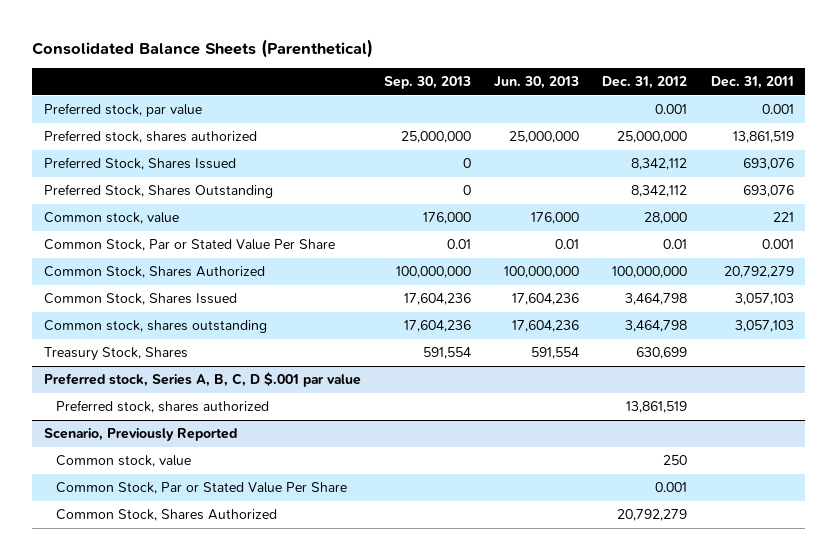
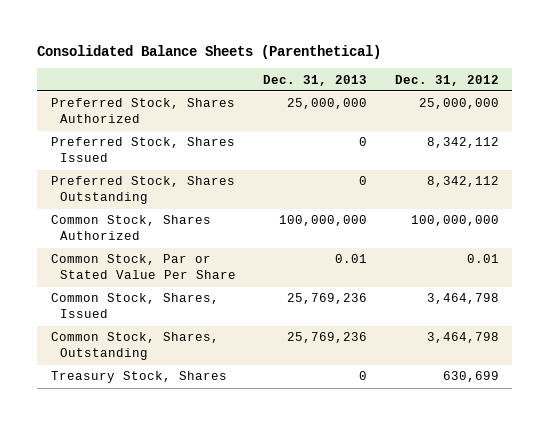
- | Sep. 30, 2013 | Jun. 30, 2013 | Dec. 31, 2012 | Dec. 31, 2011
+ | Dec. 31, 2013 | Dec. 31, 2012
- Preferred stock, par value | | | 0.001 | 0.001
- Preferred stock, shares authorized | 25,000,000 | 25,000,000 | 25,000,000 | 13,861,519
+ Preferred Stock, Shares Authorized | 25,000,000 | 25,000,000
- Common stock, value | 176,000 | 176,000 | 28,000 | 221
- Common Stock, Shares Issued | 17,604,236 | 17,604,236 | 3,464,798 | 3,057,103
- Common stock, shares outstanding | 17,604,236 | 17,604,236 | 3,464,798 | 3,057,103
moved down: Common Stock, Par or Stated Value Per Share | 0.01 | 0.01
+ Common Stock, Shares, Issued | 25,769,236 | 3,464,798
+ Common Stock, Shares, Outstanding | 25,769,236 | 3,464,798
- Preferred stock, Series A, B, C, D $.001 par value
- Preferred stock, shares authorized | | | 13,861,519 |
- Scenario, Previously Reported
- Common stock, value | | | 250 |
- Common Stock, Par or Stated Value Per Share | | | 0.001 |
- Common Stock, Shares Authorized | | | 20,792,279 |

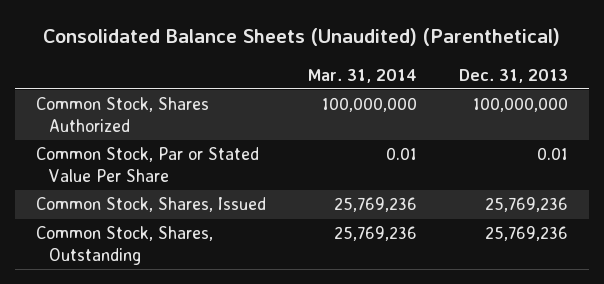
- Consolidated Balance Sheets (Parenthetical)
+ Consolidated Balance Sheets (Unaudited) (Parenthetical)
- | Dec. 31, 2013 | Dec. 31, 2012
+ | Mar. 31, 2014 | Dec. 31, 2013
- Preferred Stock, Shares Authorized | 25,000,000 | 25,000,000
- Preferred Stock, Shares Issued | 0 | 8,342,112
- Preferred Stock, Shares Outstanding | 0 | 8,342,112
- Treasury Stock, Shares | 0 | 630,699

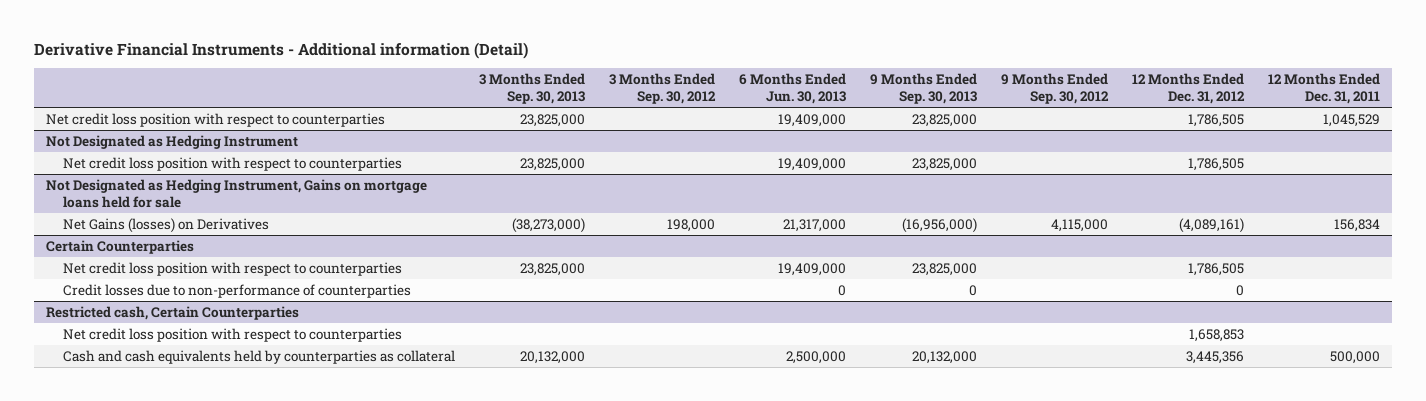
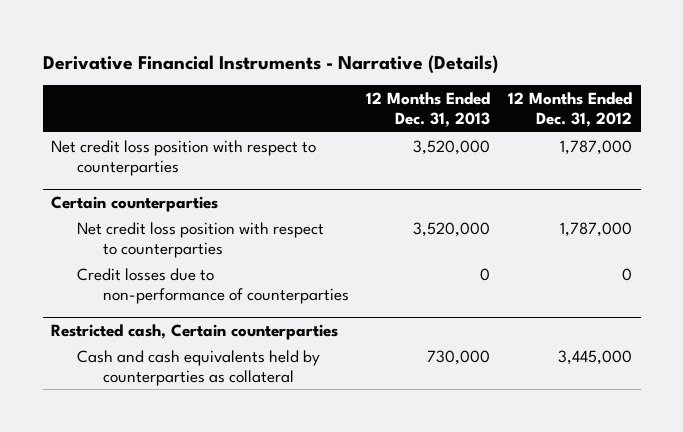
- Derivative Financial Instruments - Additional information (Detail)
+ Derivative Financial Instruments - Narrative (Details)
- | 3 Months Ended Sep. 30, 2013 | 3 Months Ended Sep. 30, 2012 | 6 Months Ended Jun. 30, 2013 | 9 Months Ended Sep. 30, 2013 | 9 Months Ended Sep. 30, 2012 | 12 Months Ended Dec. 31, 2012 | 12 Months Ended Dec. 31, 2011
+ | 12 Months Ended Dec. 31, 2013 | 12 Months Ended Dec. 31, 2012
- Net credit loss position with respect to counterparties | 23,825,000 | | 19,409,000 | 23,825,000 | | 1,786,505 | 1,045,529
- Not Designated as Hedging Instrument
- Net credit loss position with respect to counterparties | 23,825,000 | | 19,409,000 | 23,825,000 | | 1,786,505 |
- Not Designated as Hedging Instrument, Gains on mortgage loans held for sale
- Net Gains (losses) on Derivatives | (38,273,000) | 198,000 | 21,317,000 | (16,956,000) | 4,115,000 | (4,089,161) | 156,834
- Certain Counterparties
- Net credit loss position with respect to counterparties | 23,825,000 | | 19,409,000 | 23,825,000 | | 1,786,505 |
+ Net credit loss position with respect to counterparties | 3,520,000 | 1,787,000
+ Certain counterparties
+ Net credit loss position with respect to counterparties | 3,520,000 | 1,787,000
- Restricted cash, Certain Counterparties
- Net credit loss position with respect to counterparties | | | | | | 1,658,853 |
- Cash and cash equivalents held by counterparties as collateral | 20,132,000 | | 2,500,000 | 20,132,000 | | 3,445,356 | 500,000
+ Restricted cash, Certain counterparties
+ Cash and cash equivalents held by counterparties as collateral | 730,000 | 3,445,000

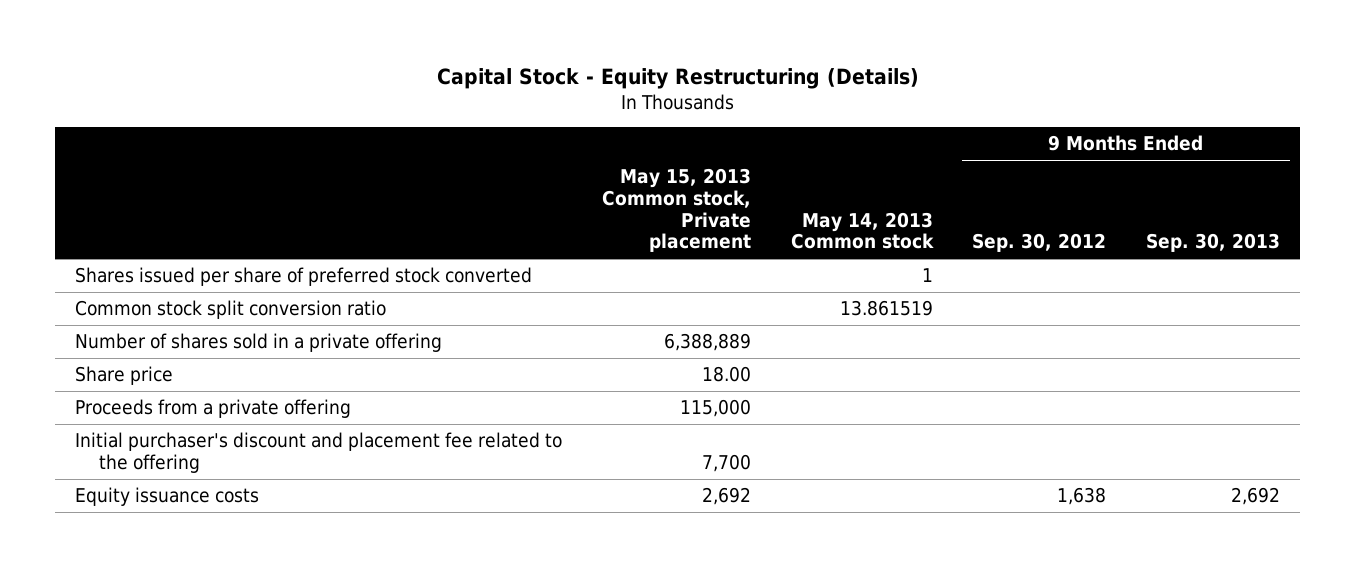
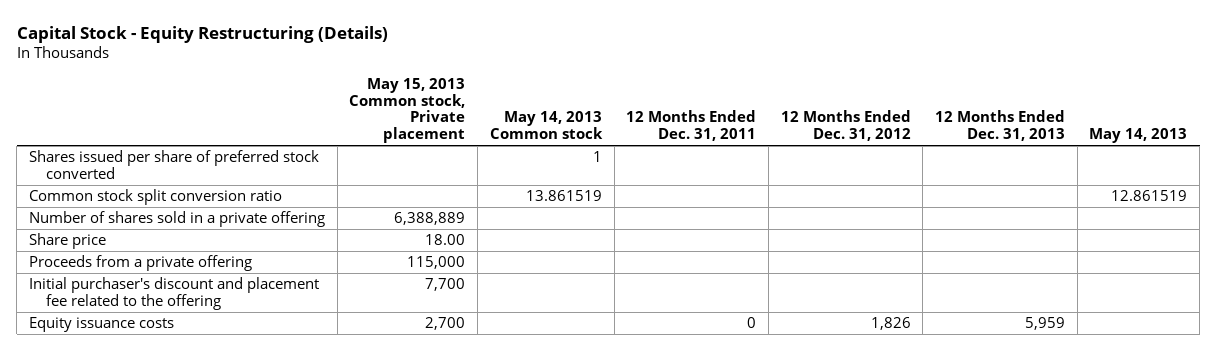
- | May 15, 2013 Common stock, Private placement | May 14, 2013 Common stock | 9 Months Ended Sep. 30, 2012 | 9 Months Ended Sep. 30, 2013
+ | May 15, 2013 Common stock, Private placement | May 14, 2013 Common stock | 12 Months Ended Dec. 31, 2011 | 12 Months Ended Dec. 31, 2012 | 12 Months Ended Dec. 31, 2013 | May 14, 2013
- Equity issuance costs | 2,692 | | 1,638 | 2,692
+ Equity issuance costs | 2,700 | | 0 | 1,826 | 5,959 |

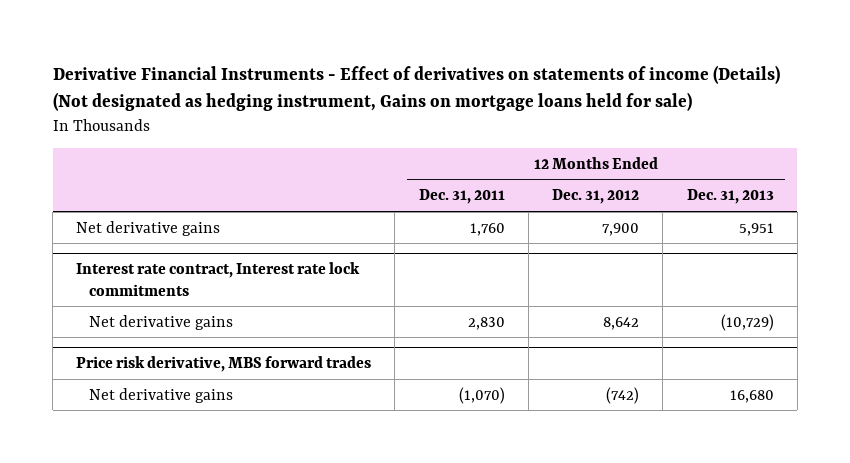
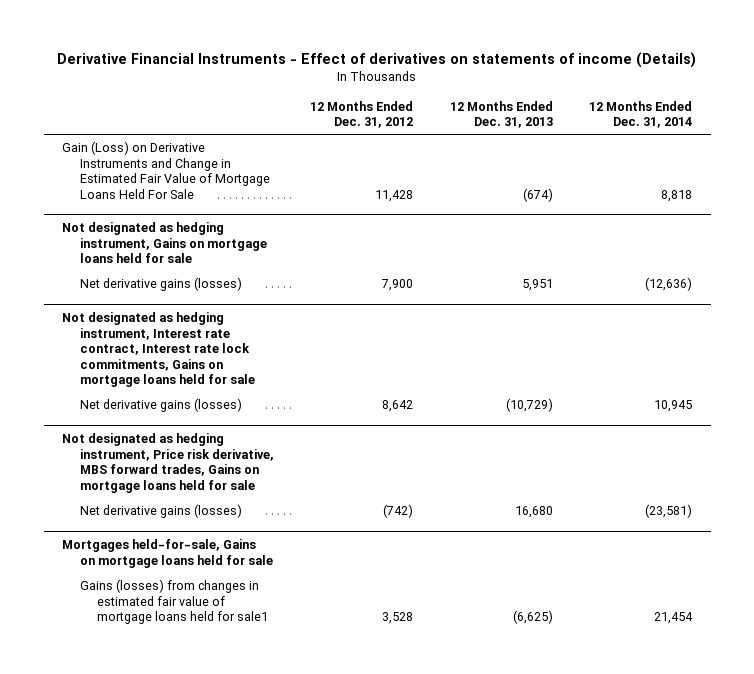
- Derivative Financial Instruments - Effect of derivatives on statements of income (Details) (Not designated as hedging instrument, Gains on mortgage loans held for sale)
+ Derivative Financial Instruments - Effect of derivatives on statements of income (Details)
- | 12 Months Ended Dec. 31, 2011 | 12 Months Ended Dec. 31, 2012 | 12 Months Ended Dec. 31, 2013
+ | 12 Months Ended Dec. 31, 2012 | 12 Months Ended Dec. 31, 2013 | 12 Months Ended Dec. 31, 2014
- Net derivative gains | 1,760 | 7,900 | 5,951
- Interest rate contract, Interest rate lock commitments
- Net derivative gains | 2,830 | 8,642 | (10,729)
- Price risk derivative, MBS forward trades
- Net derivative gains | (1,070) | (742) | 16,680
+ Gain (Loss) on Derivative Instruments and Change in Estimated Fair Value of Mortgage Loans Held For Sale | 11,428 | (674) | 8,818
+ Not designated as hedging instrument, Gains on mortgage loans held for sale
+ Net derivative gains (losses) | 7,900 | 5,951 | (12,636)
+ Not designated as hedging instrument, Interest rate contract, Interest rate lock commitments, Gains on mortgage loans held for sale
+ Net derivative gains (losses) | 8,642 | (10,729) | 10,945
+ Not designated as hedging instrument, Price risk derivative, MBS forward trades, Gains on mortgage loans held for sale
+ Net derivative gains (losses) | (742) | 16,680 | (23,581)
+ Mortgages held-for-sale, Gains on mortgage loans held for sale
+ Gains (losses) from changes in estimated fair value of mortgage loans held for sale1 | 3,528 | (6,625) | 21,454

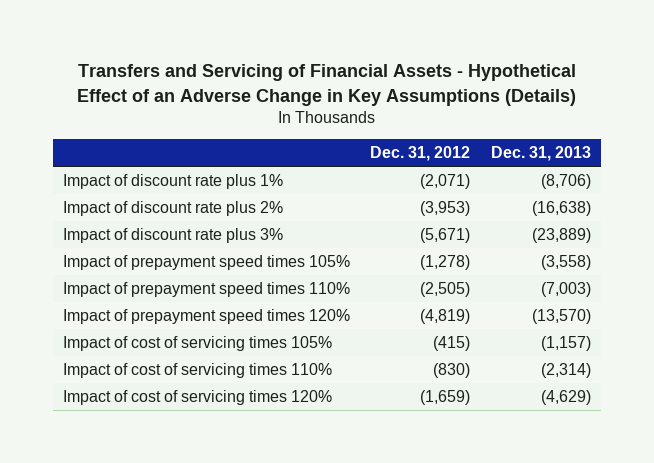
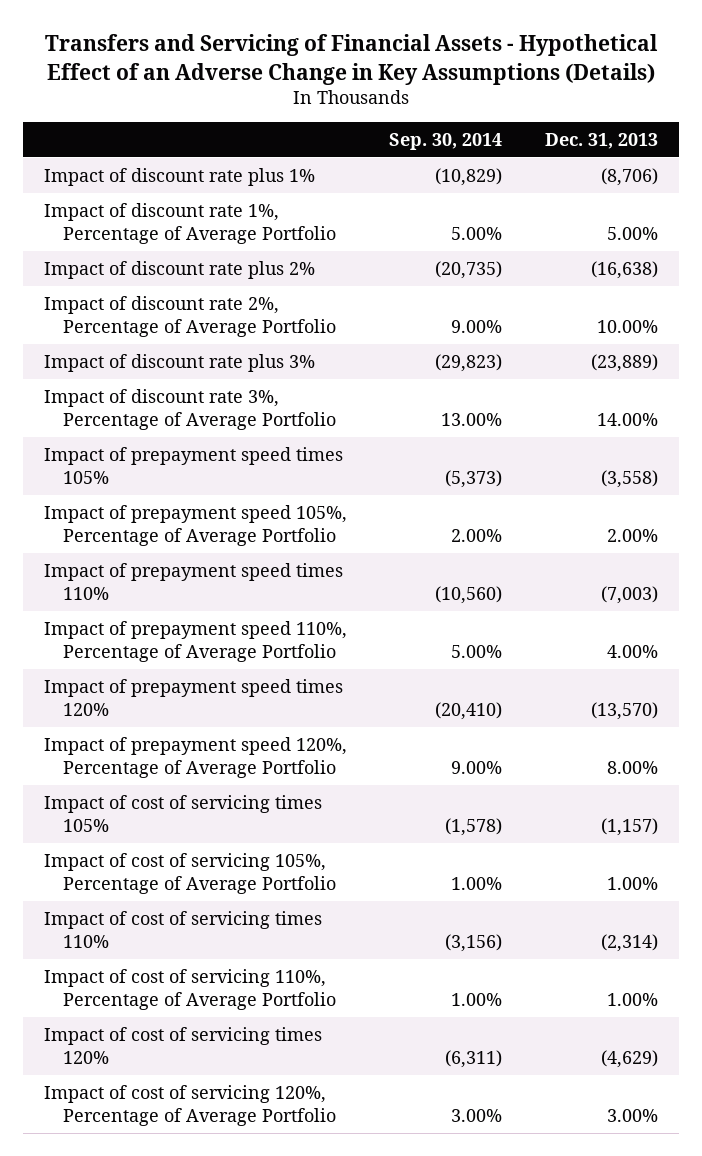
- | Dec. 31, 2012 | Dec. 31, 2013
+ | Sep. 30, 2014 | Dec. 31, 2013
+ Impact of discount rate 1%, Percentage of Average Portfolio | 5.00% | 5.00%
+ Impact of discount rate 2%, Percentage of Average Portfolio | 9.00% | 10.00%
+ Impact of discount rate 3%, Percentage of Average Portfolio | 13.00% | 14.00%
+ Impact of prepayment speed 105%, Percentage of Average Portfolio | 2.00% | 2.00%
+ Impact of prepayment speed 110%, Percentage of Average Portfolio | 5.00% | 4.00%
+ Impact of prepayment speed 120%, Percentage of Average Portfolio | 9.00% | 8.00%
+ Impact of cost of servicing 105%, Percentage of Average Portfolio | 1.00% | 1.00%
+ Impact of cost of servicing 110%, Percentage of Average Portfolio | 1.00% | 1.00%
+ Impact of cost of servicing 120%, Percentage of Average Portfolio | 3.00% | 3.00%

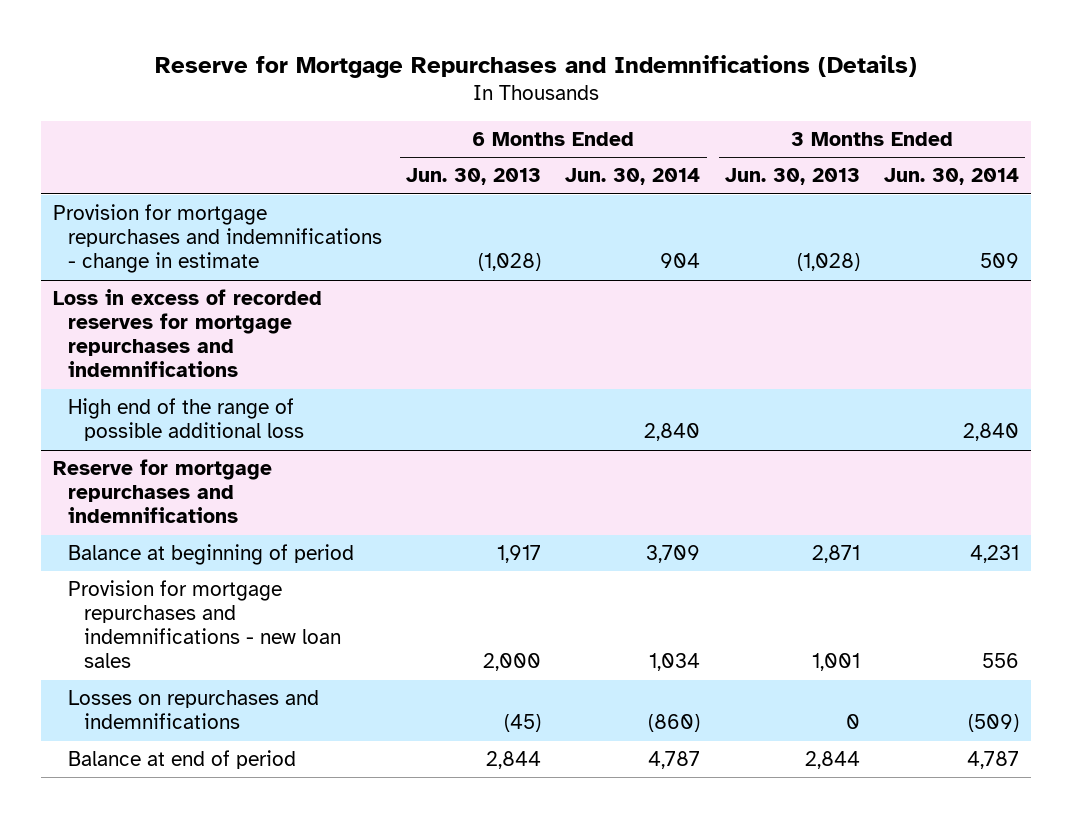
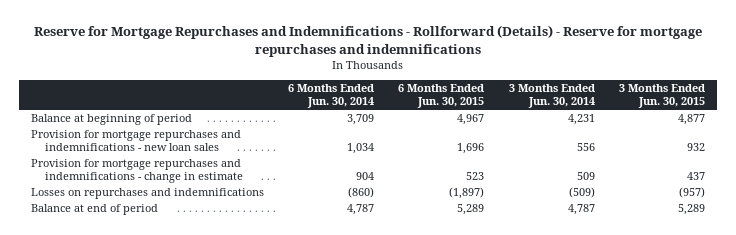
- Reserve for Mortgage Repurchases and Indemnifications (Details)
+ Reserve for Mortgage Repurchases and Indemnifications - Rollforward (Details) - Reserve for mortgage repurchases and indemnifications
- | 6 Months Ended Jun. 30, 2013 | 6 Months Ended Jun. 30, 2014 | 3 Months Ended Jun. 30, 2013 | 3 Months Ended Jun. 30, 2014
+ | 6 Months Ended Jun. 30, 2014 | 6 Months Ended Jun. 30, 2015 | 3 Months Ended Jun. 30, 2014 | 3 Months Ended Jun. 30, 2015
- Loss in excess of recorded reserves for mortgage repurchases and indemnifications
- High end of the range of possible additional loss | | 2,840 | | 2,840
- Reserve for mortgage repurchases and indemnifications
moved down: Provision for mortgage repurchases and indemnifications - change in estimate | 904 | 523 | 509 | 437

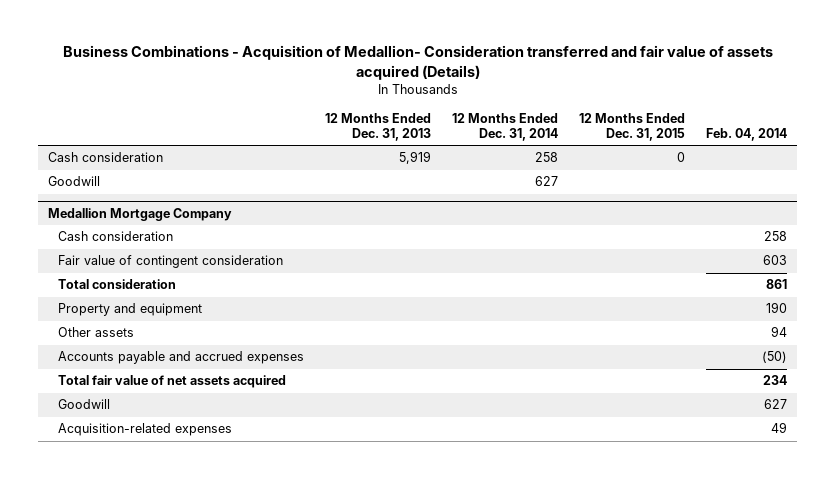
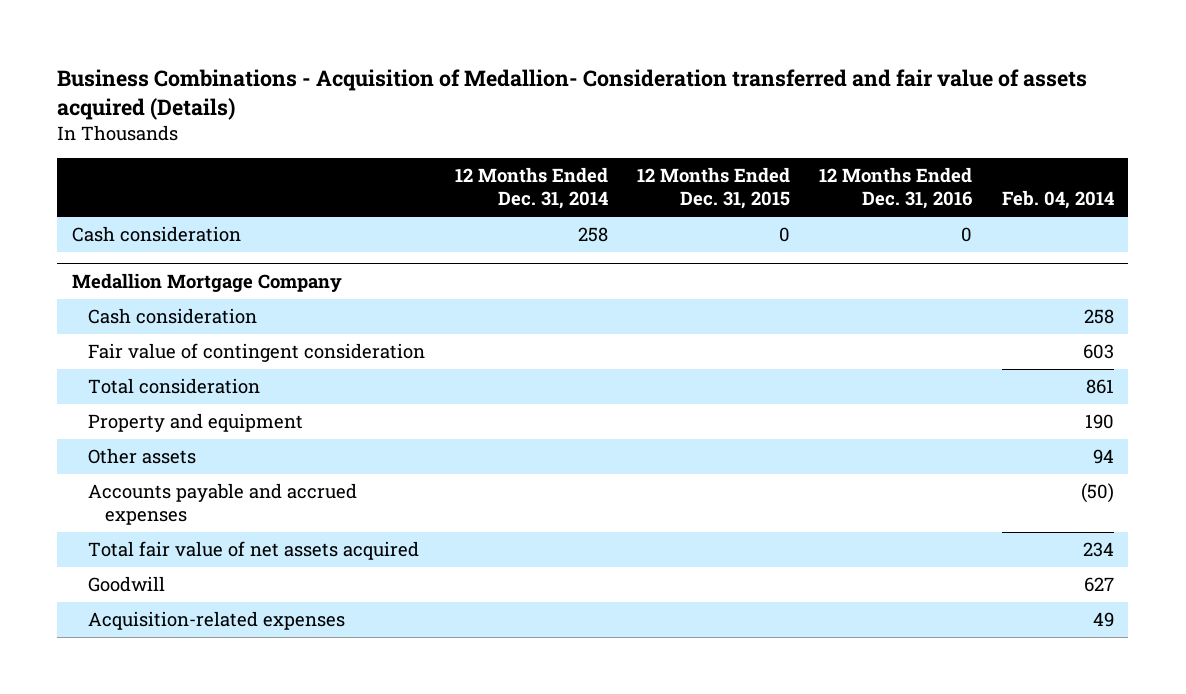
- | 12 Months Ended Dec. 31, 2013 | 12 Months Ended Dec. 31, 2014 | 12 Months Ended Dec. 31, 2015 | Feb. 04, 2014
+ | 12 Months Ended Dec. 31, 2014 | 12 Months Ended Dec. 31, 2015 | 12 Months Ended Dec. 31, 2016 | Feb. 04, 2014
- Goodwill | | 627 | |

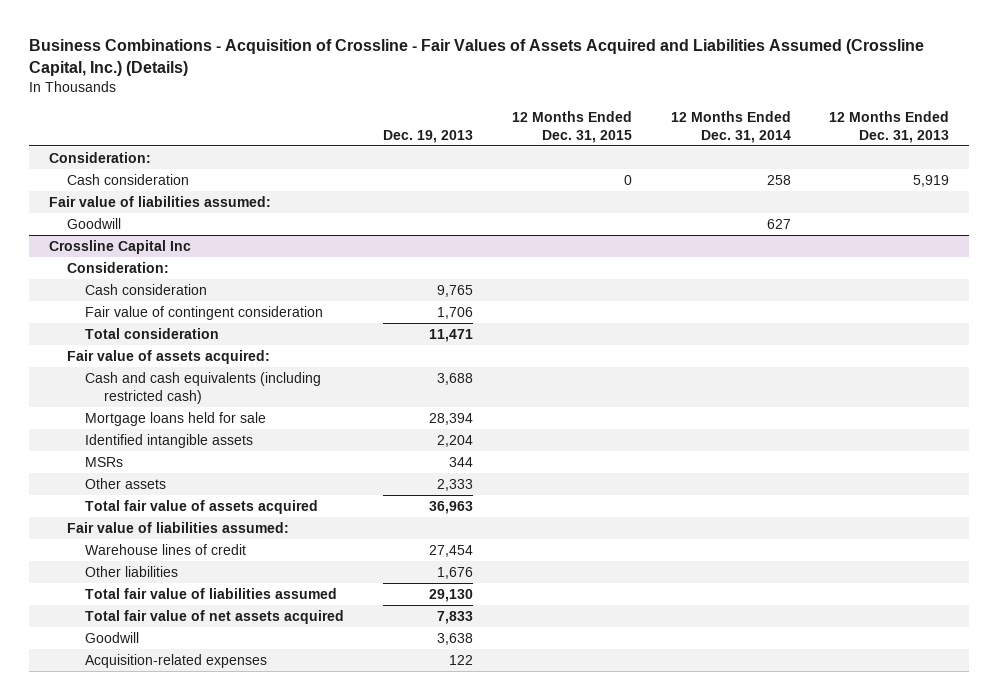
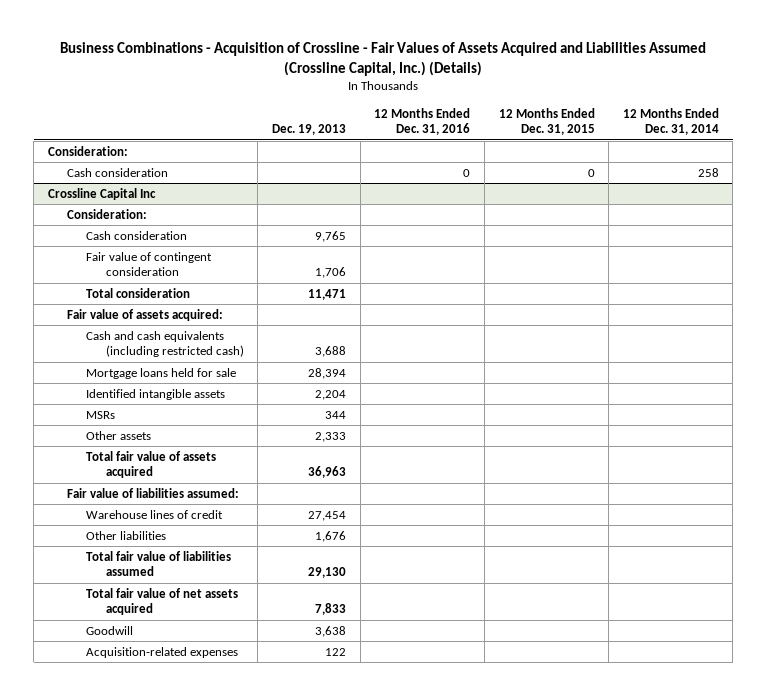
- | Dec. 19, 2013 | 12 Months Ended Dec. 31, 2015 | 12 Months Ended Dec. 31, 2014 | 12 Months Ended Dec. 31, 2013
+ | Dec. 19, 2013 | 12 Months Ended Dec. 31, 2016 | 12 Months Ended Dec. 31, 2015 | 12 Months Ended Dec. 31, 2014
- Fair value of liabilities assumed:
- Goodwill | | | 627 |

